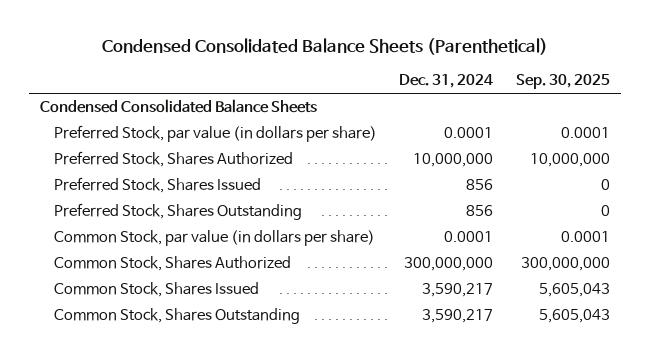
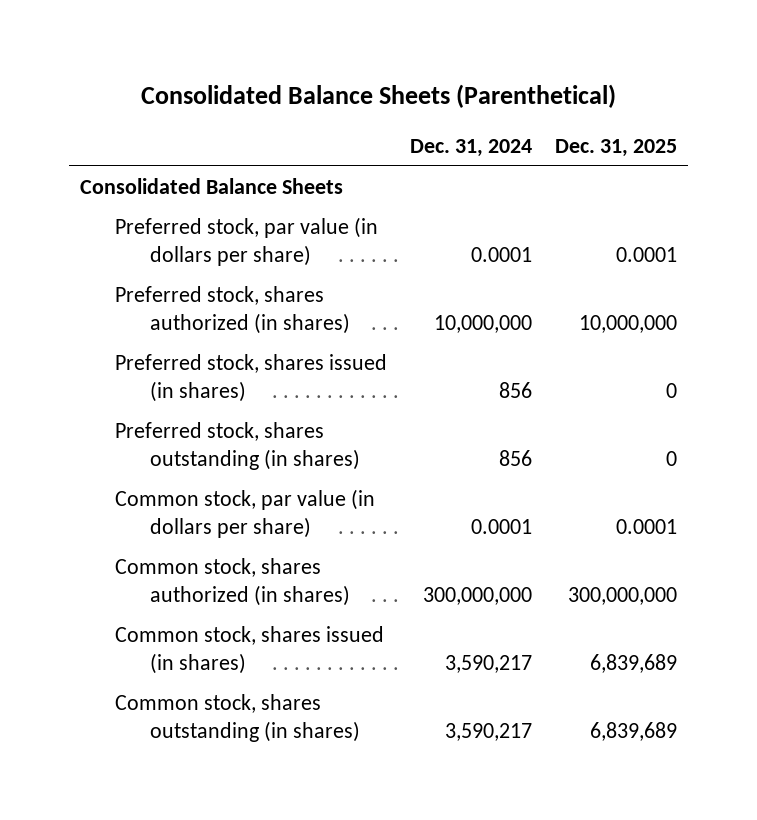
- Condensed Consolidated Balance Sheets (Parenthetical)
+ Consolidated Balance Sheets (Parenthetical)
- | Dec. 31, 2024 | Sep. 30, 2025
+ | Dec. 31, 2024 | Dec. 31, 2025
- Condensed Consolidated Balance Sheets
- Preferred Stock, par value (in dollars per share) | 0.0001 | 0.0001
- Preferred Stock, Shares Authorized | 10,000,000 | 10,000,000
- Preferred Stock, Shares Issued | 856 | 0
- Preferred Stock, Shares Outstanding | 856 | 0
- Common Stock, par value (in dollars per share) | 0.0001 | 0.0001
- Common Stock, Shares Authorized | 300,000,000 | 300,000,000
- Common Stock, Shares Issued | 3,590,217 | 5,605,043
- Common Stock, Shares Outstanding | 3,590,217 | 5,605,043
+ Consolidated Balance Sheets
+ Preferred stock, par value (in dollars per share) | 0.0001 | 0.0001
+ Preferred stock, shares authorized (in shares) | 10,000,000 | 10,000,000
+ Preferred stock, shares issued (in shares) | 856 | 0
+ Preferred stock, shares outstanding (in shares) | 856 | 0
+ Common stock, par value (in dollars per share) | 0.0001 | 0.0001
+ Common stock, shares authorized (in shares) | 300,000,000 | 300,000,000
+ Common stock, shares issued (in shares) | 3,590,217 | 6,839,689
+ Common stock, shares outstanding (in shares) | 3,590,217 | 6,839,689

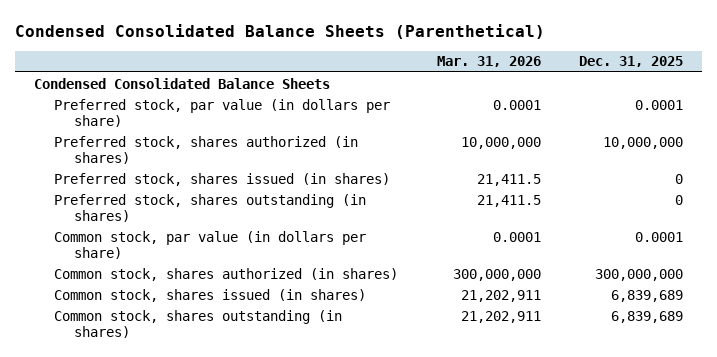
- Consolidated Balance Sheets (Parenthetical)
+ Condensed Consolidated Balance Sheets (Parenthetical)
- | Dec. 31, 2024 | Dec. 31, 2025
+ | Mar. 31, 2026 | Dec. 31, 2025
- Consolidated Balance Sheets
+ Condensed Consolidated Balance Sheets

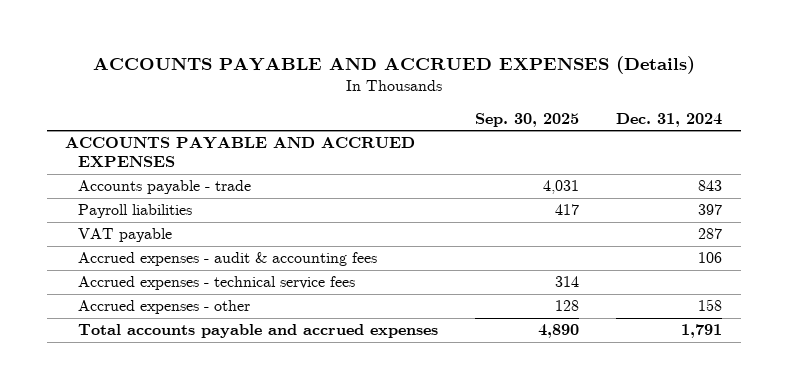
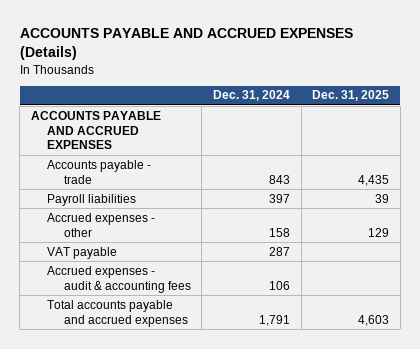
- | Sep. 30, 2025 | Dec. 31, 2024
+ | Dec. 31, 2024 | Dec. 31, 2025
moved up: Accrued expenses - other | 158 | 129
- Accrued expenses - technical service fees | 314 |

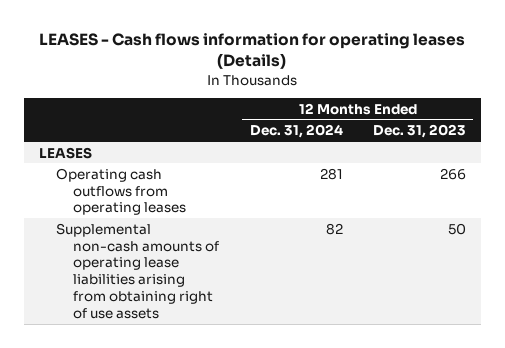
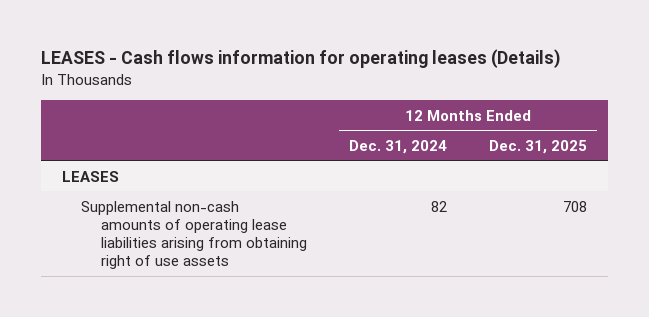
- | 12 Months Ended Dec. 31, 2024 | 12 Months Ended Dec. 31, 2023
+ | 12 Months Ended Dec. 31, 2024 | 12 Months Ended Dec. 31, 2025
- Operating cash outflows from operating leases | 281 | 266

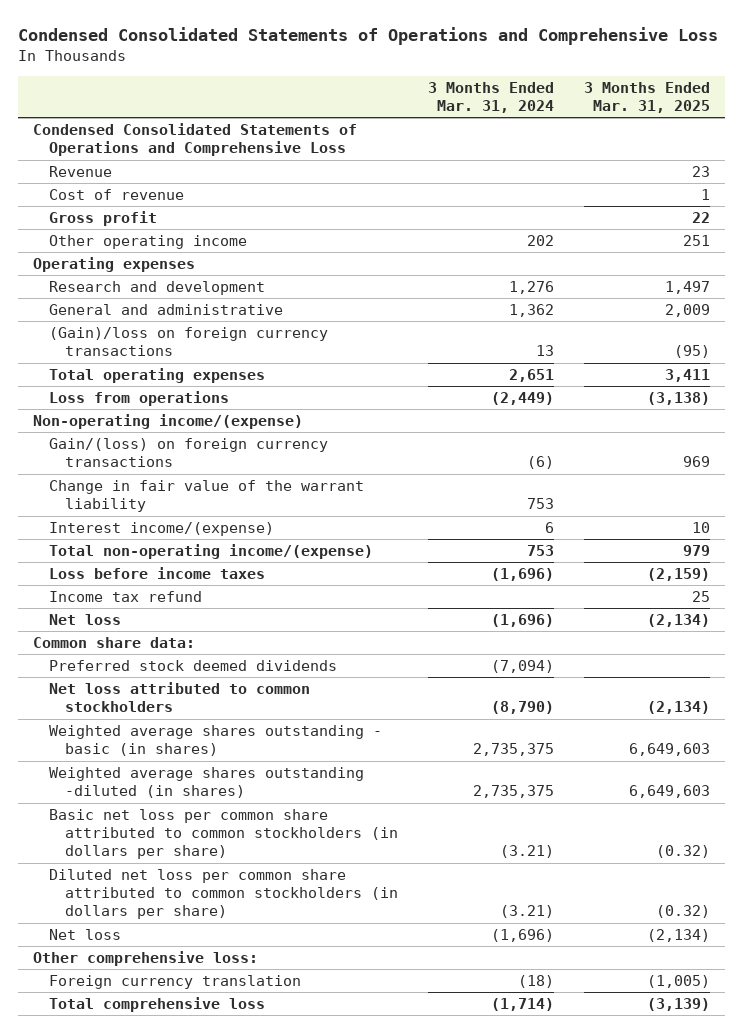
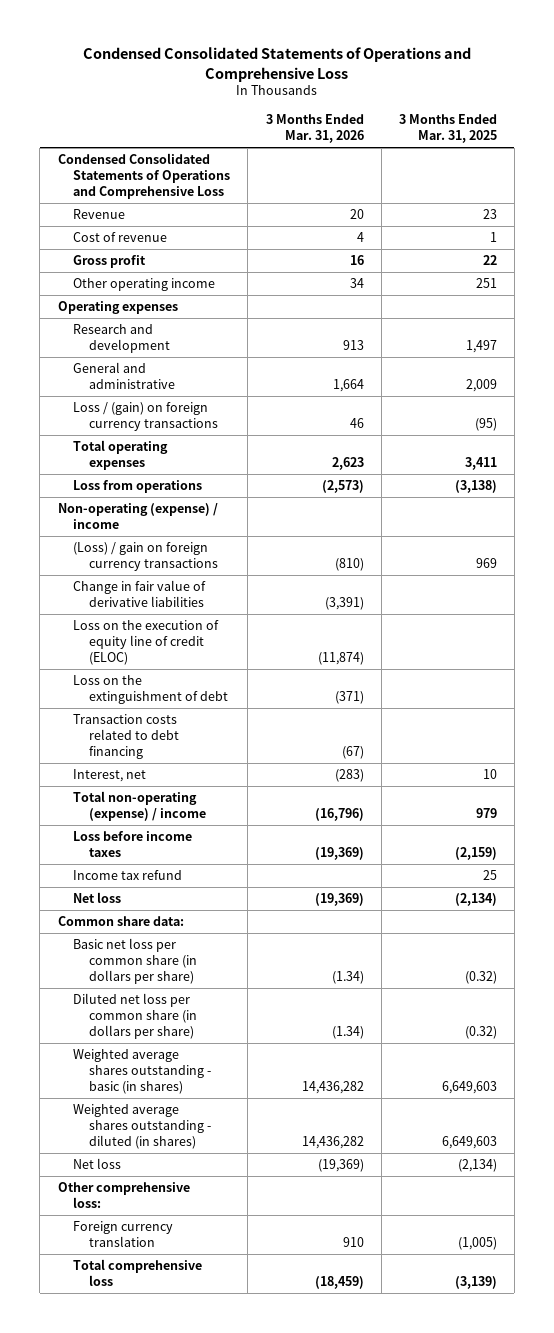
- | 3 Months Ended Mar. 31, 2024 | 3 Months Ended Mar. 31, 2025
+ | 3 Months Ended Mar. 31, 2026 | 3 Months Ended Mar. 31, 2025
- (Gain)/loss on foreign currency transactions | 13 | (95)
+ Loss / (gain) on foreign currency transactions | 46 | (95)
- Non-operating income/(expense)
- Gain/(loss) on foreign currency transactions | (6) | 969
- Change in fair value of the warrant liability | 753 |
- Interest income/(expense) | 6 | 10
- Total non-operating income/(expense) | 753 | 979
+ Non-operating (expense) / income
+ (Loss) / gain on foreign currency transactions | (810) | 969
+ Change in fair value of derivative liabilities | (3,391) |
+ Loss on the execution of equity line of credit (ELOC) | (11,874) |
+ Loss on the extinguishment of debt | (371) |
+ Transaction costs related to debt financing | (67) |
+ Interest, net | (283) | 10
+ Total non-operating (expense) / income | (16,796) | 979
- Preferred stock deemed dividends | (7,094) |
- Net loss attributed to common stockholders | (8,790) | (2,134)
+ Basic net loss per common share (in dollars per share) | (1.34) | (0.32)
+ Diluted net loss per common share (in dollars per share) | (1.34) | (0.32)
- Weighted average shares outstanding -diluted (in shares) | 2,735,375 | 6,649,603
- Basic net loss per common share attributed to common stockholders (in dollars per share) | (3.21) | (0.32)
- Diluted net loss per common share attributed to common stockholders (in dollars per share) | (3.21) | (0.32)
+ Weighted average shares outstanding - diluted (in shares) | 14,436,282 | 6,649,603

